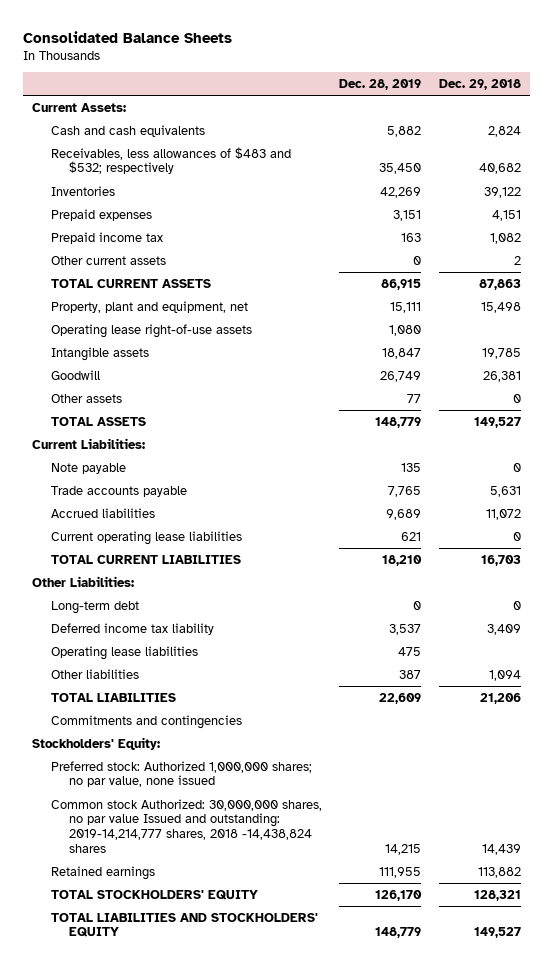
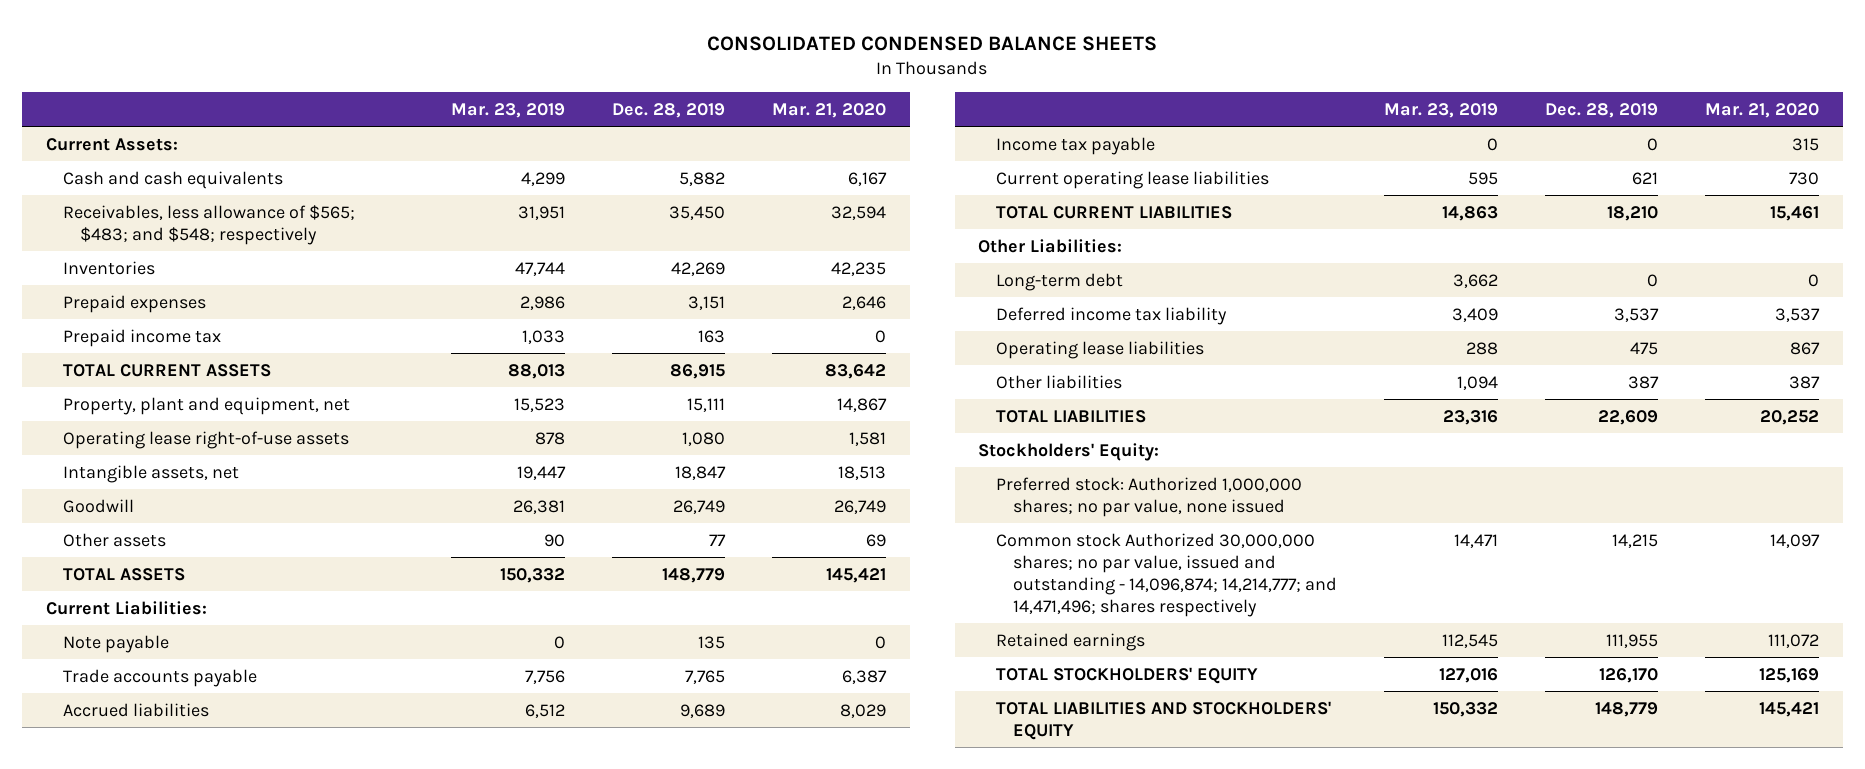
- Consolidated Balance Sheets
+ CONSOLIDATED CONDENSED BALANCE SHEETS
- | Dec. 28, 2019 | Dec. 29, 2018
+ | Mar. 23, 2019 | Dec. 28, 2019 | Mar. 21, 2020
- Receivables, less allowances of $483 and $532; respectively | 35,450 | 40,682
+ Receivables, less allowance of $565; $483; and $548; respectively | 31,951 | 35,450 | 32,594
- Other current assets | 0 | 2
- Intangible assets | 18,847 | 19,785
+ Intangible assets, net | 19,447 | 18,847 | 18,513
+ Income tax payable | 0 | 0 | 315
- Commitments and contingencies
- Common stock Authorized: 30,000,000 shares, no par value Issued and outstanding: 2019-14,214,777 shares, 2018 -14,438,824 shares | 14,215 | 14,439
+ Common stock Authorized 30,000,000 shares; no par value, issued and outstanding - 14,096,874; 14,214,777; and 14,471,496; shares respectively | 14,471 | 14,215 | 14,097

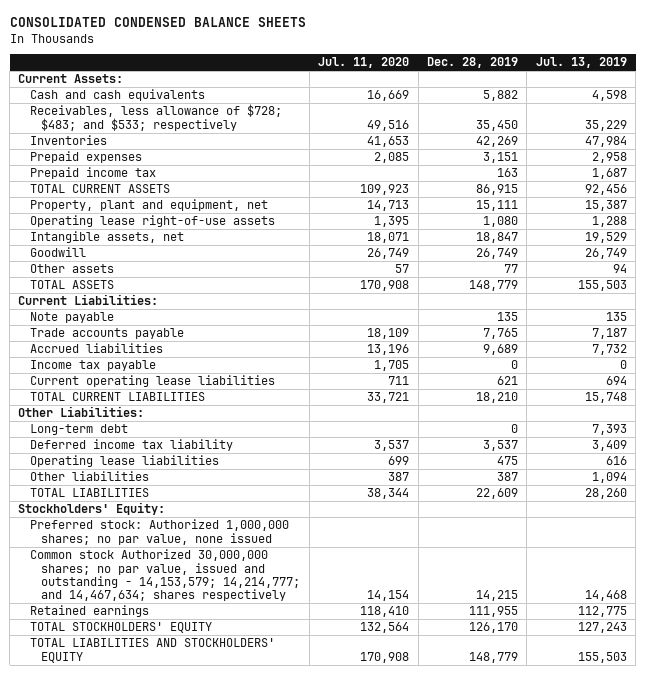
- | Mar. 23, 2019 | Dec. 28, 2019 | Mar. 21, 2020
+ | Jul. 11, 2020 | Dec. 28, 2019 | Jul. 13, 2019
- Receivables, less allowance of $565; $483; and $548; respectively | 31,951 | 35,450 | 32,594
+ Receivables, less allowance of $728; $483; and $533; respectively | 49,516 | 35,450 | 35,229
- Common stock Authorized 30,000,000 shares; no par value, issued and outstanding - 14,096,874; 14,214,777; and 14,471,496; shares respectively | 14,471 | 14,215 | 14,097
+ Common stock Authorized 30,000,000 shares; no par value, issued and outstanding - 14,153,579; 14,214,777; and 14,467,634; shares respectively | 14,154 | 14,215 | 14,468

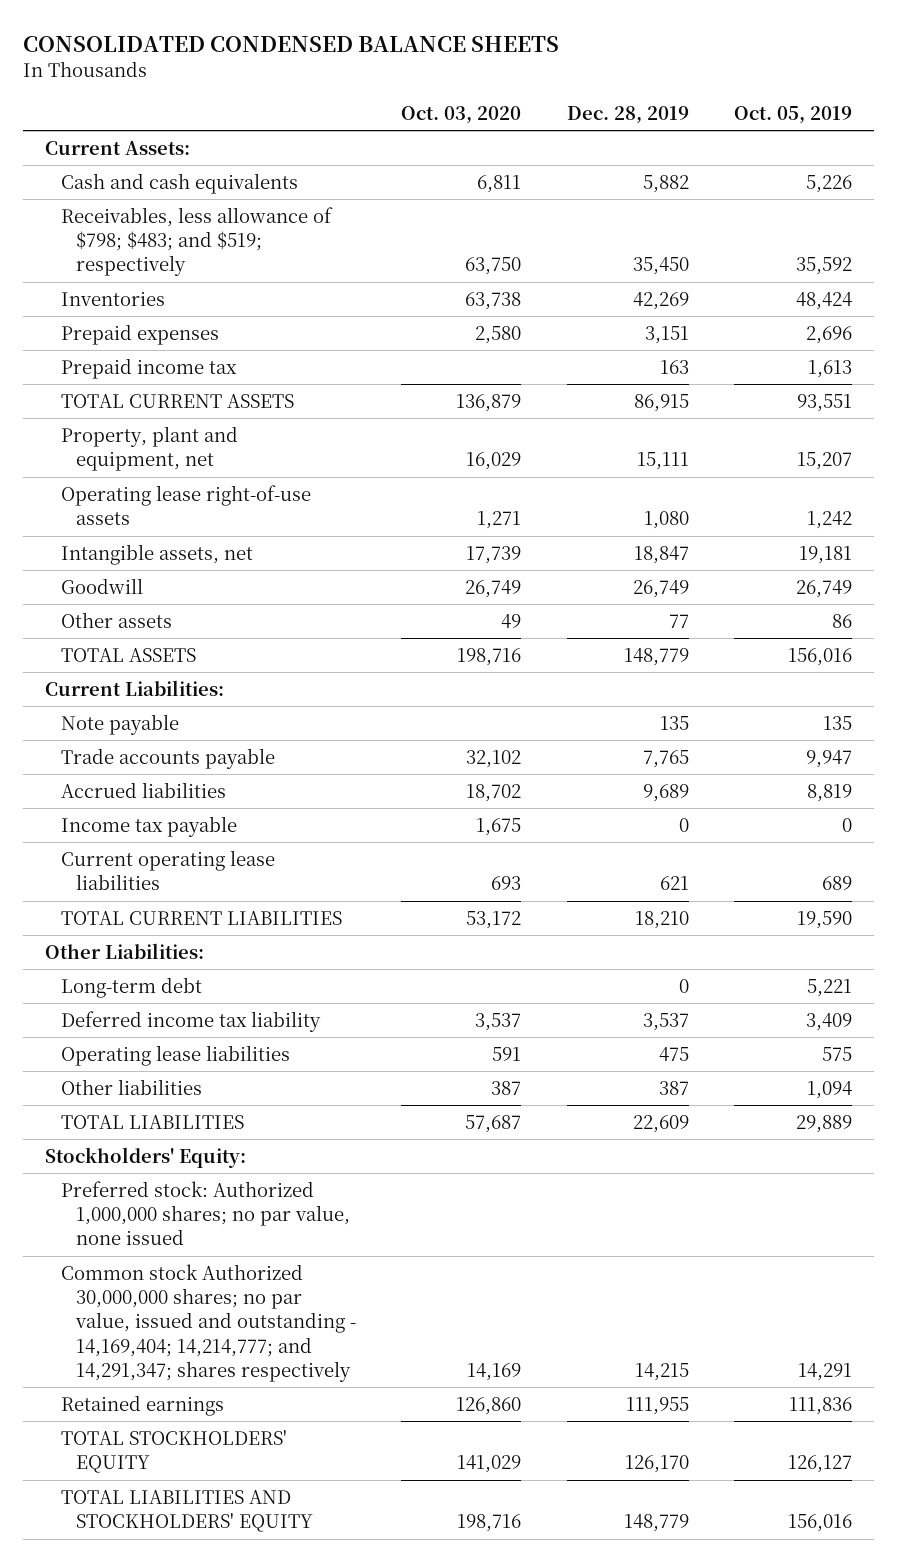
- | Jul. 11, 2020 | Dec. 28, 2019 | Jul. 13, 2019
+ | Oct. 03, 2020 | Dec. 28, 2019 | Oct. 05, 2019
- Receivables, less allowance of $728; $483; and $533; respectively | 49,516 | 35,450 | 35,229
+ Receivables, less allowance of $798; $483; and $519; respectively | 63,750 | 35,450 | 35,592
- Common stock Authorized 30,000,000 shares; no par value, issued and outstanding - 14,153,579; 14,214,777; and 14,467,634; shares respectively | 14,154 | 14,215 | 14,468
+ Common stock Authorized 30,000,000 shares; no par value, issued and outstanding - 14,169,404; 14,214,777; and 14,291,347; shares respectively | 14,169 | 14,215 | 14,291

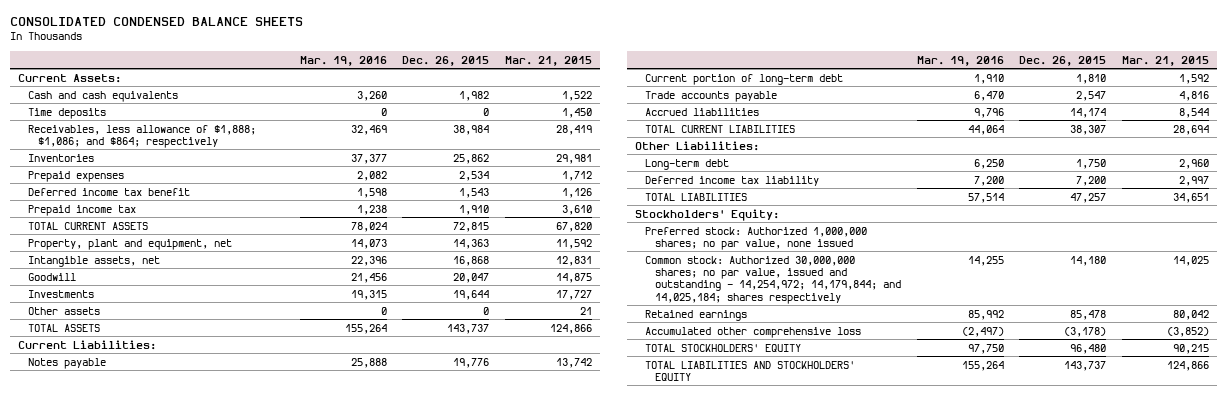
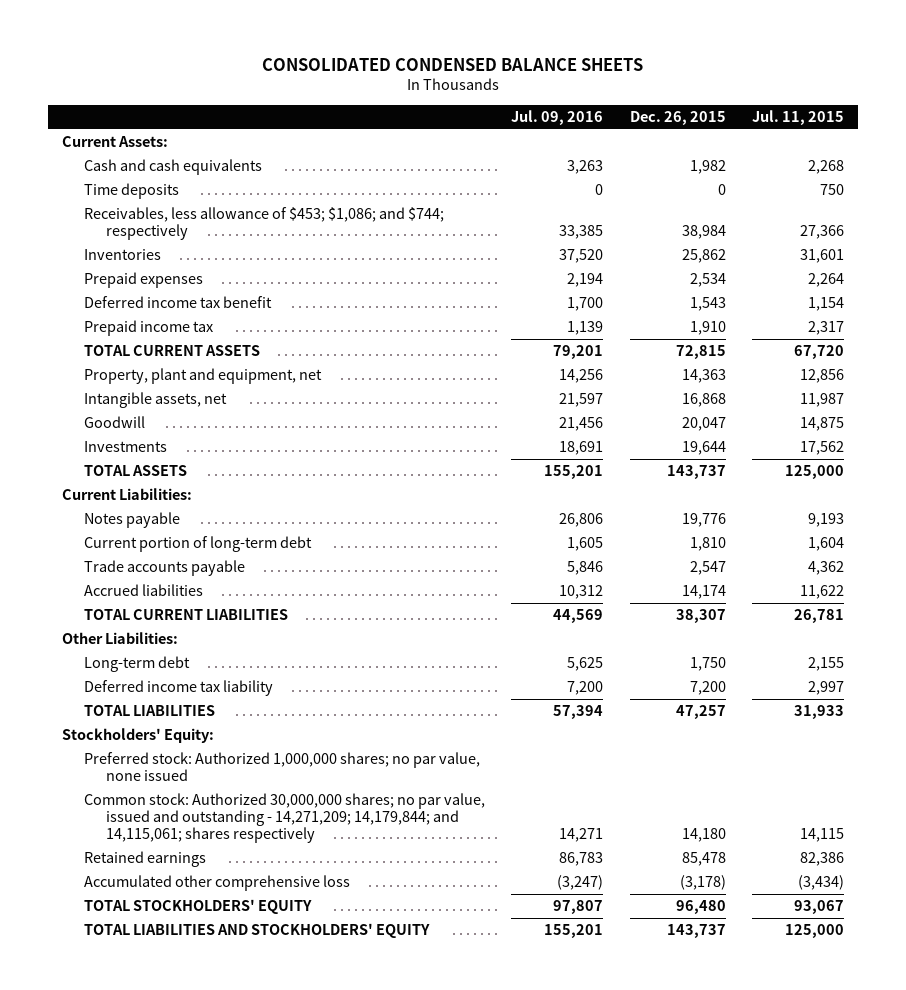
- | Mar. 19, 2016 | Dec. 26, 2015 | Mar. 21, 2015
+ | Jul. 09, 2016 | Dec. 26, 2015 | Jul. 11, 2015
- Receivables, less allowance of $1,888; $1,086; and $864; respectively | 32,469 | 38,984 | 28,419
+ Receivables, less allowance of $453; $1,086; and $744; respectively | 33,385 | 38,984 | 27,366
- Other assets | 0 | 0 | 21
- Common stock: Authorized 30,000,000 shares; no par value, issued and outstanding - 14,254,972; 14,179,844; and 14,025,184; shares respectively | 14,255 | 14,180 | 14,025
+ Common stock: Authorized 30,000,000 shares; no par value, issued and outstanding - 14,271,209; 14,179,844; and 14,115,061; shares respectively | 14,271 | 14,180 | 14,115

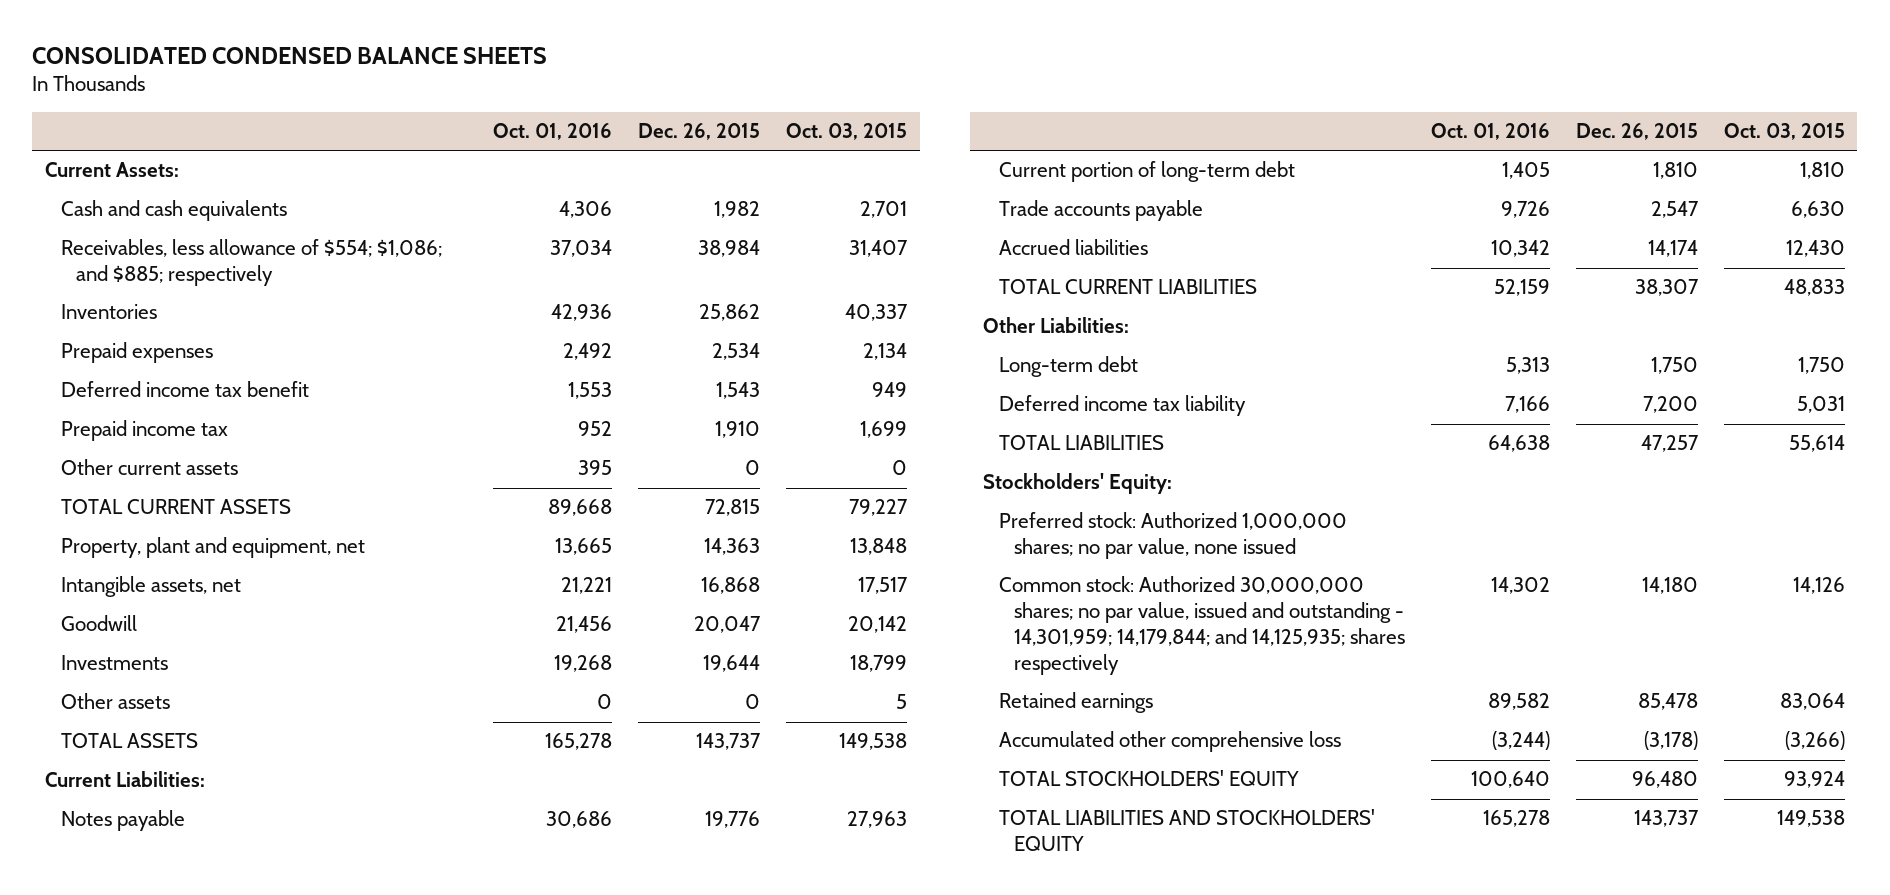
- | Jul. 09, 2016 | Dec. 26, 2015 | Jul. 11, 2015
+ | Oct. 01, 2016 | Dec. 26, 2015 | Oct. 03, 2015
- Time deposits | 0 | 0 | 750
- Receivables, less allowance of $453; $1,086; and $744; respectively | 33,385 | 38,984 | 27,366
+ Receivables, less allowance of $554; $1,086; and $885; respectively | 37,034 | 38,984 | 31,407
+ Other current assets | 395 | 0 | 0
+ Other assets | 0 | 0 | 5
- Common stock: Authorized 30,000,000 shares; no par value, issued and outstanding - 14,271,209; 14,179,844; and 14,115,061; shares respectively | 14,271 | 14,180 | 14,115
+ Common stock: Authorized 30,000,000 shares; no par value, issued and outstanding - 14,301,959; 14,179,844; and 14,125,935; shares respectively | 14,302 | 14,180 | 14,126

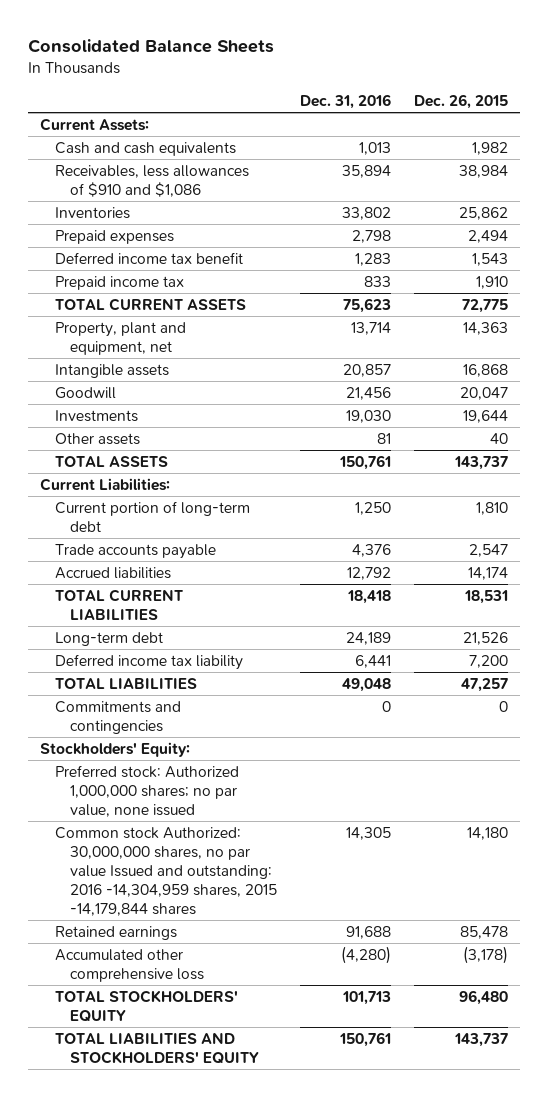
- CONSOLIDATED CONDENSED BALANCE SHEETS
+ Consolidated Balance Sheets
- | Oct. 01, 2016 | Dec. 26, 2015 | Oct. 03, 2015
+ | Dec. 31, 2016 | Dec. 26, 2015
- Receivables, less allowance of $554; $1,086; and $885; respectively | 37,034 | 38,984 | 31,407
+ Receivables, less allowances of $910 and $1,086 | 35,894 | 38,984
- Prepaid expenses | 2,492 | 2,534 | 2,134
+ Prepaid expenses | 2,798 | 2,494
- Other current assets | 395 | 0 | 0
- TOTAL CURRENT ASSETS | 89,668 | 72,815 | 79,227
+ TOTAL CURRENT ASSETS | 75,623 | 72,775
- Intangible assets, net | 21,221 | 16,868 | 17,517
+ Intangible assets | 20,857 | 16,868
- Other assets | 0 | 0 | 5
+ Other assets | 81 | 40
- Notes payable | 30,686 | 19,776 | 27,963
- TOTAL CURRENT LIABILITIES | 52,159 | 38,307 | 48,833
- Other Liabilities:
- Long-term debt | 5,313 | 1,750 | 1,750
+ TOTAL CURRENT LIABILITIES | 18,418 | 18,531
+ Long-term debt | 24,189 | 21,526
+ Commitments and contingencies | 0 | 0
- Common stock: Authorized 30,000,000 shares; no par value, issued and outstanding - 14,301,959; 14,179,844; and 14,125,935; shares respectively | 14,302 | 14,180 | 14,126
+ Common stock Authorized: 30,000,000 shares, no par value Issued and outstanding: 2016 -14,304,959 shares, 2015 -14,179,844 shares | 14,305 | 14,180

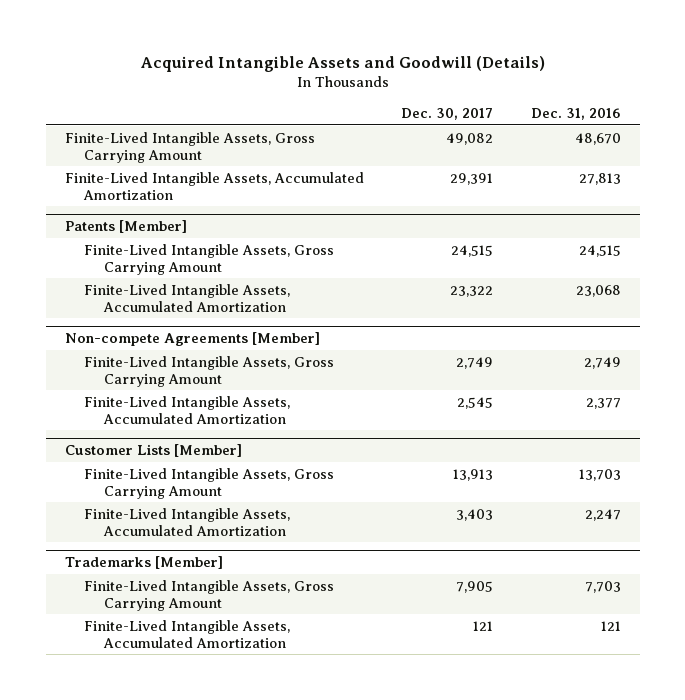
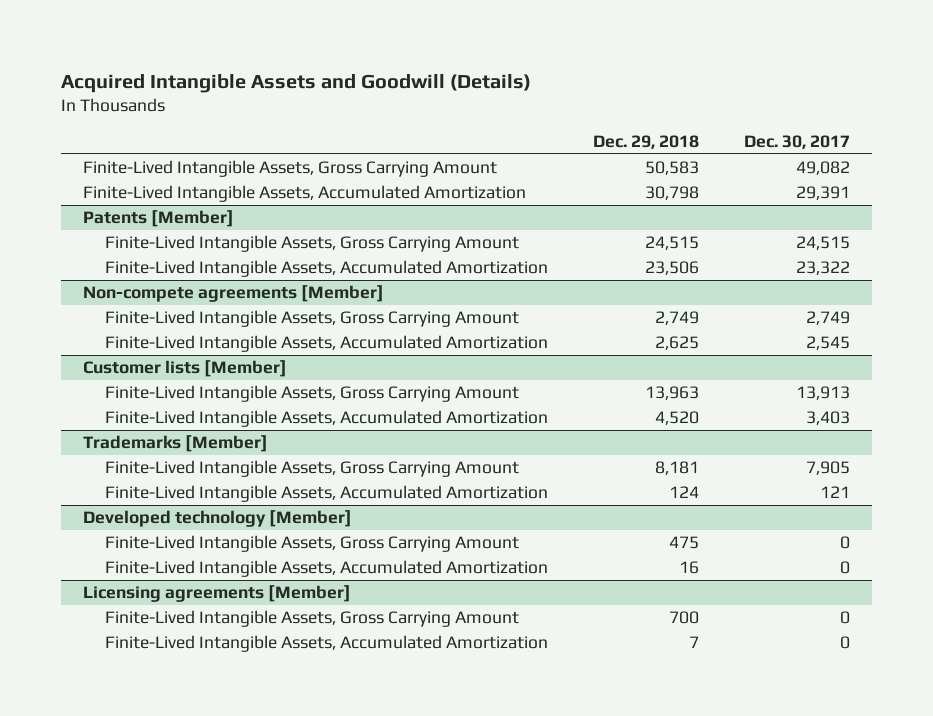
- | Dec. 30, 2017 | Dec. 31, 2016
+ | Dec. 29, 2018 | Dec. 30, 2017
- Non-compete Agreements [Member]
+ Non-compete agreements [Member]
- Customer Lists [Member]
+ Customer lists [Member]
+ Developed technology [Member]
+ Finite-Lived Intangible Assets, Gross Carrying Amount | 475 | 0
+ Finite-Lived Intangible Assets, Accumulated Amortization | 16 | 0
+ Licensing agreements [Member]
+ Finite-Lived Intangible Assets, Gross Carrying Amount | 700 | 0
+ Finite-Lived Intangible Assets, Accumulated Amortization | 7 | 0

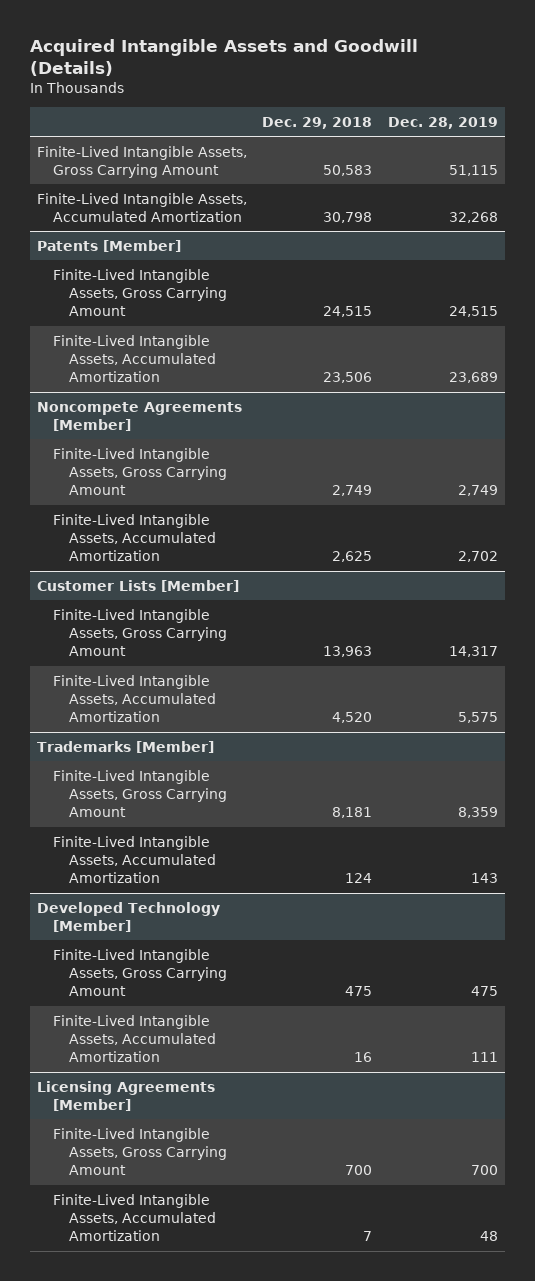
- | Dec. 29, 2018 | Dec. 30, 2017
+ | Dec. 29, 2018 | Dec. 28, 2019
- Non-compete agreements [Member]
+ Noncompete Agreements [Member]
- Customer lists [Member]
+ Customer Lists [Member]
- Developed technology [Member]
+ Developed Technology [Member]
- Licensing agreements [Member]
+ Licensing Agreements [Member]

